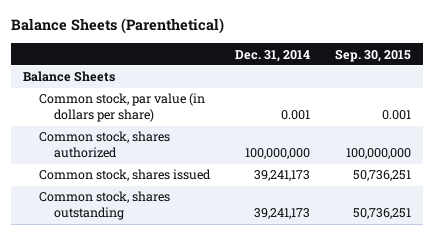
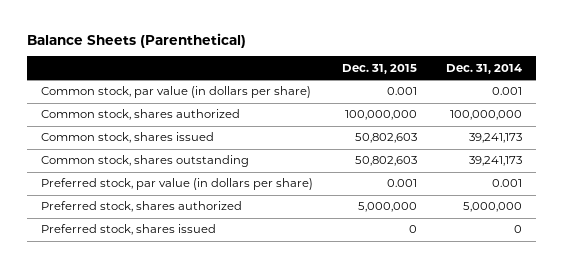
- | Dec. 31, 2014 | Sep. 30, 2015
+ | Dec. 31, 2015 | Dec. 31, 2014
- Balance Sheets
+ Preferred stock, par value (in dollars per share) | 0.001 | 0.001
+ Preferred stock, shares authorized | 5,000,000 | 5,000,000
+ Preferred stock, shares issued | 0 | 0

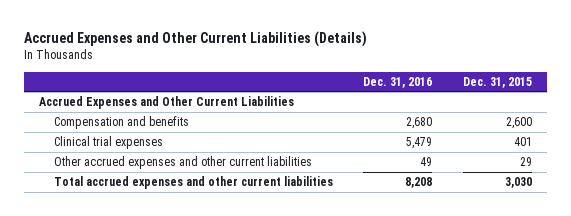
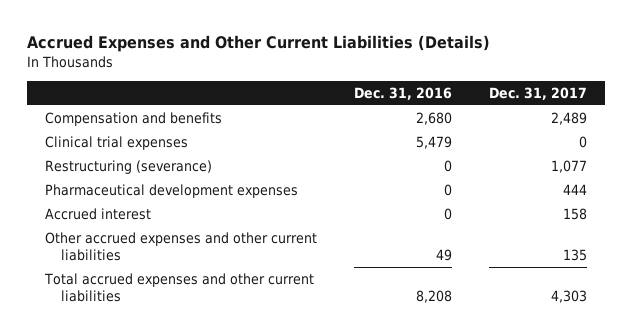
- | Dec. 31, 2016 | Dec. 31, 2015
+ | Dec. 31, 2016 | Dec. 31, 2017
- Accrued Expenses and Other Current Liabilities
+ Restructuring (severance) | 0 | 1,077
+ Pharmaceutical development expenses | 0 | 444
+ Accrued interest | 0 | 158

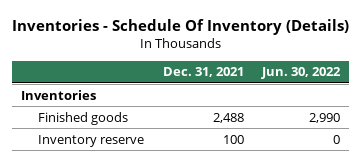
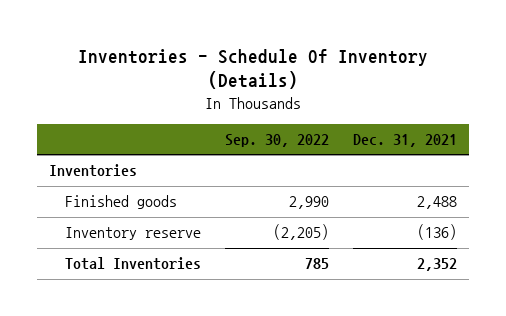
- | Dec. 31, 2021 | Jun. 30, 2022
+ | Sep. 30, 2022 | Dec. 31, 2021
- Inventory reserve | 100 | 0
+ Inventory reserve | (2,205) | (136)
+ Total Inventories | 785 | 2,352

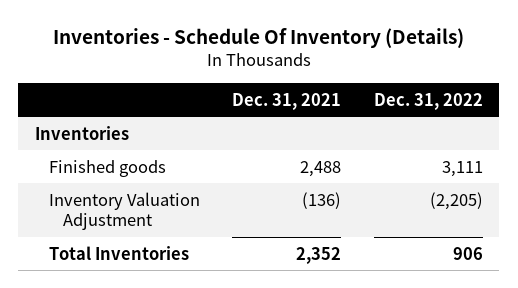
- | Sep. 30, 2022 | Dec. 31, 2021
+ | Dec. 31, 2021 | Dec. 31, 2022
- Inventory reserve | (2,205) | (136)
+ Inventory Valuation Adjustment | (136) | (2,205)

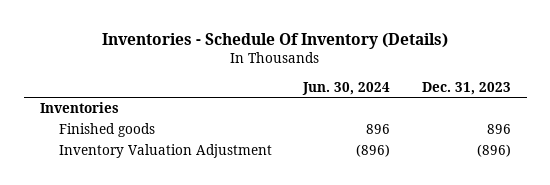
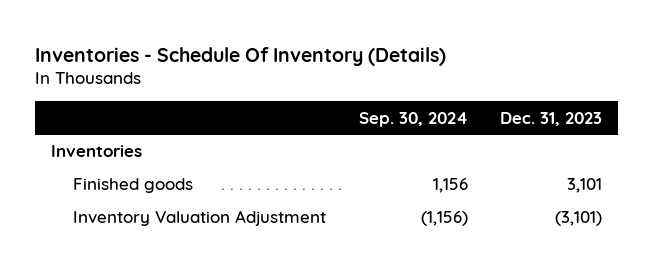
- | Jun. 30, 2024 | Dec. 31, 2023
+ | Sep. 30, 2024 | Dec. 31, 2023
- Finished goods | 896 | 896
- Inventory Valuation Adjustment | (896) | (896)
+ Finished goods | 1,156 | 3,101
+ Inventory Valuation Adjustment | (1,156) | (3,101)

